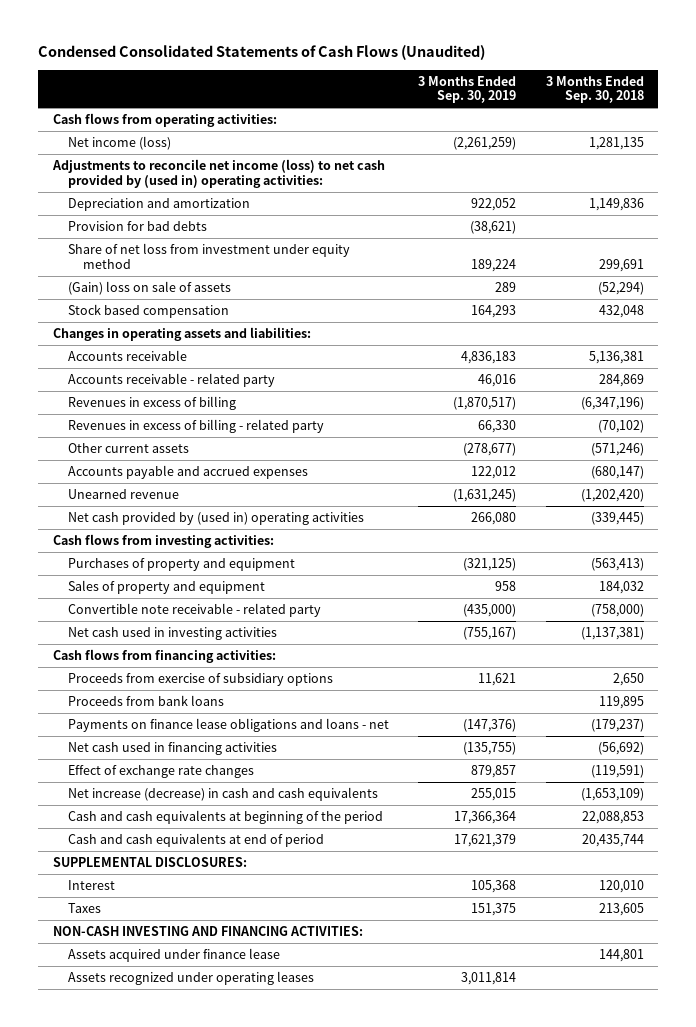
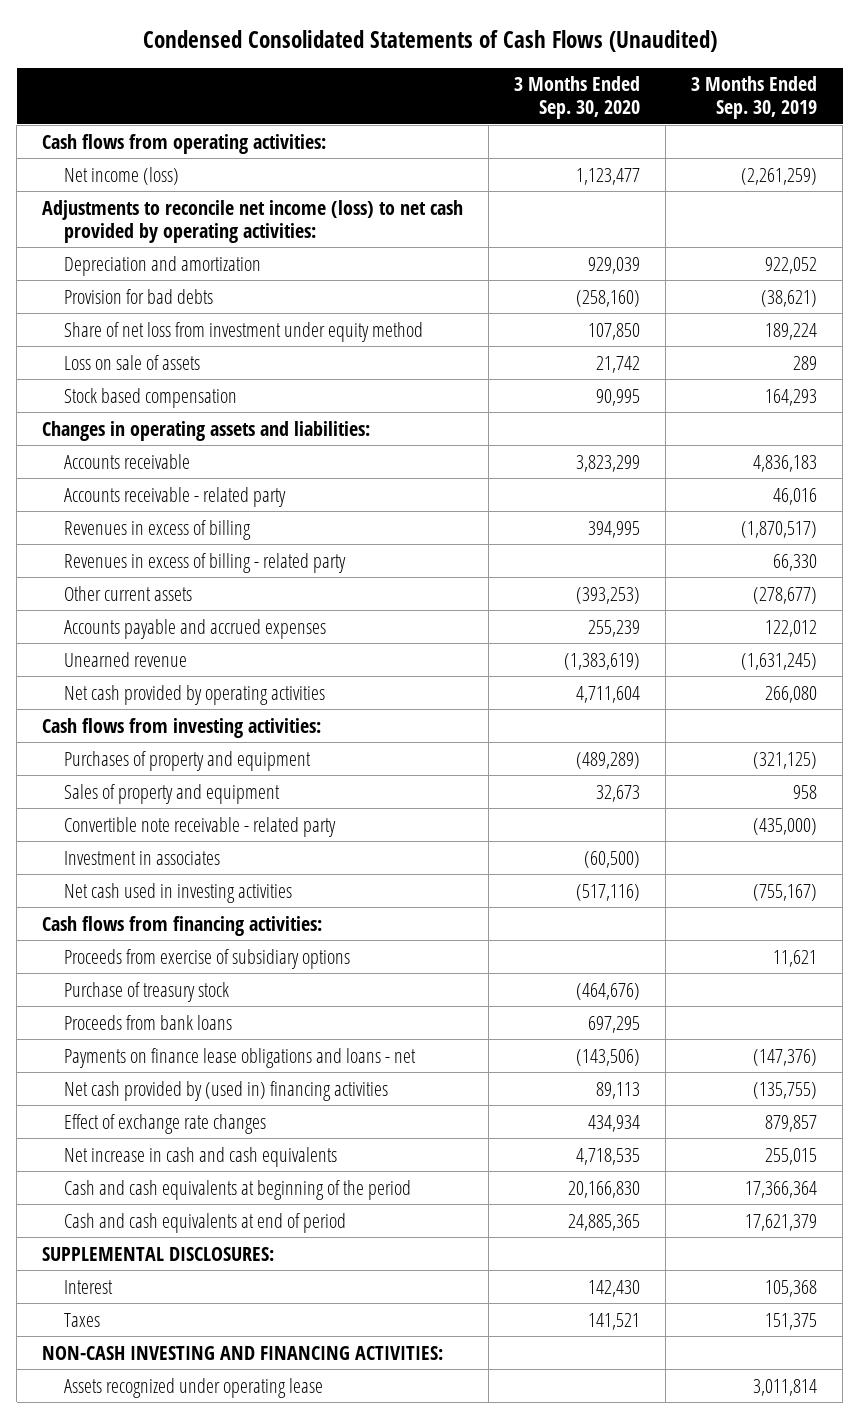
- | 3 Months Ended Sep. 30, 2019 | 3 Months Ended Sep. 30, 2018
+ | 3 Months Ended Sep. 30, 2020 | 3 Months Ended Sep. 30, 2019
- Adjustments to reconcile net income (loss) to net cash provided by (used in) operating activities:
+ Adjustments to reconcile net income (loss) to net cash provided by operating activities:
- (Gain) loss on sale of assets | 289 | (52,294)
+ Loss on sale of assets | 21,742 | 289
- Net cash provided by (used in) operating activities | 266,080 | (339,445)
+ Net cash provided by operating activities | 4,711,604 | 266,080
+ Investment in associates | (60,500) |
+ Purchase of treasury stock | (464,676) |
- Net cash used in financing activities | (135,755) | (56,692)
+ Net cash provided by (used in) financing activities | 89,113 | (135,755)
- Net increase (decrease) in cash and cash equivalents | 255,015 | (1,653,109)
+ Net increase in cash and cash equivalents | 4,718,535 | 255,015
- Assets acquired under finance lease | | 144,801
- Assets recognized under operating leases | 3,011,814 |
+ Assets recognized under operating lease | | 3,011,814

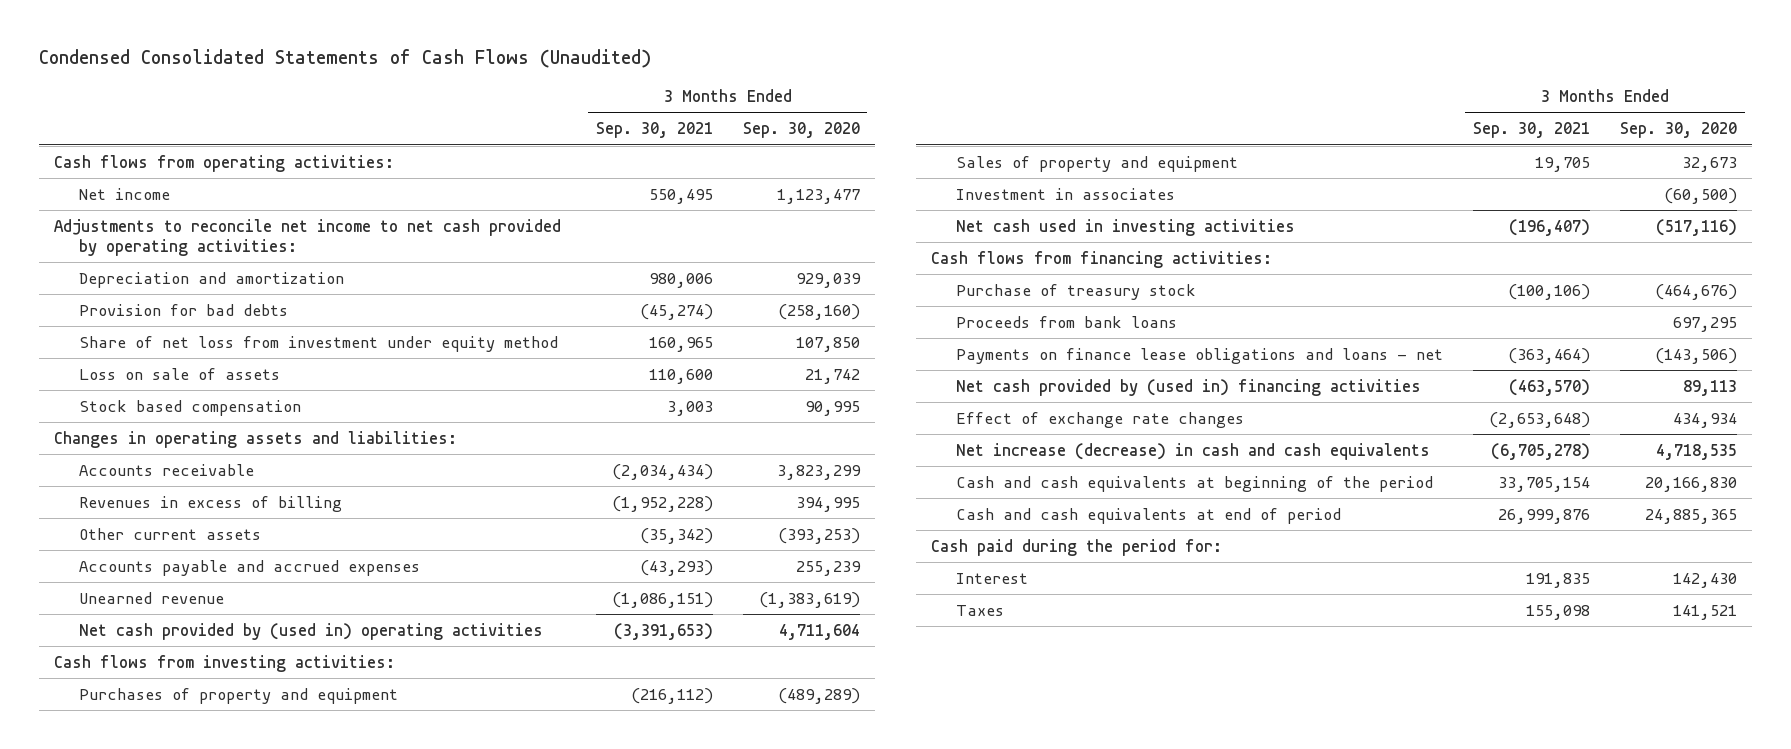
- | 3 Months Ended Sep. 30, 2020 | 3 Months Ended Sep. 30, 2019
+ | 3 Months Ended Sep. 30, 2021 | 3 Months Ended Sep. 30, 2020
- Net income (loss) | 1,123,477 | (2,261,259)
- Adjustments to reconcile net income (loss) to net cash provided by operating activities:
+ Net income | 550,495 | 1,123,477
+ Adjustments to reconcile net income to net cash provided by operating activities:
- Accounts receivable - related party | | 46,016
- Revenues in excess of billing - related party | | 66,330
- Net cash provided by operating activities | 4,711,604 | 266,080
+ Net cash provided by (used in) operating activities | (3,391,653) | 4,711,604
- Convertible note receivable - related party | | (435,000)
- Proceeds from exercise of subsidiary options | | 11,621
- Net increase in cash and cash equivalents | 4,718,535 | 255,015
+ Net increase (decrease) in cash and cash equivalents | (6,705,278) | 4,718,535
- SUPPLEMENTAL DISCLOSURES:
+ Cash paid during the period for:
- NON-CASH INVESTING AND FINANCING ACTIVITIES:
- Assets recognized under operating lease | | 3,011,814

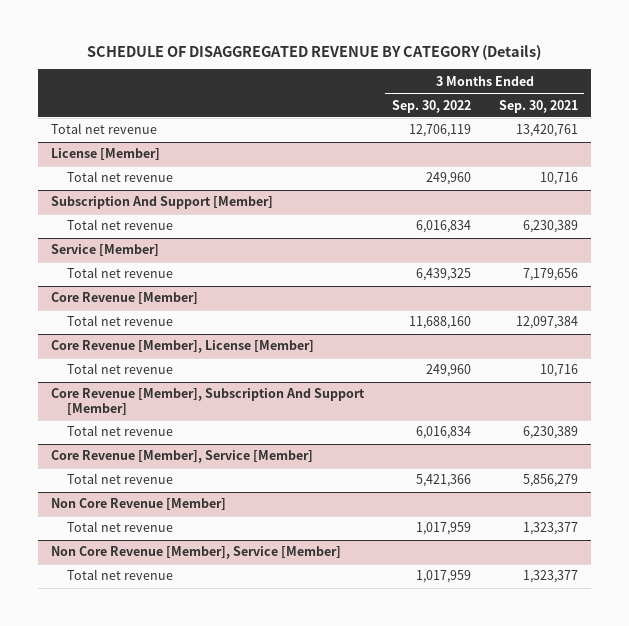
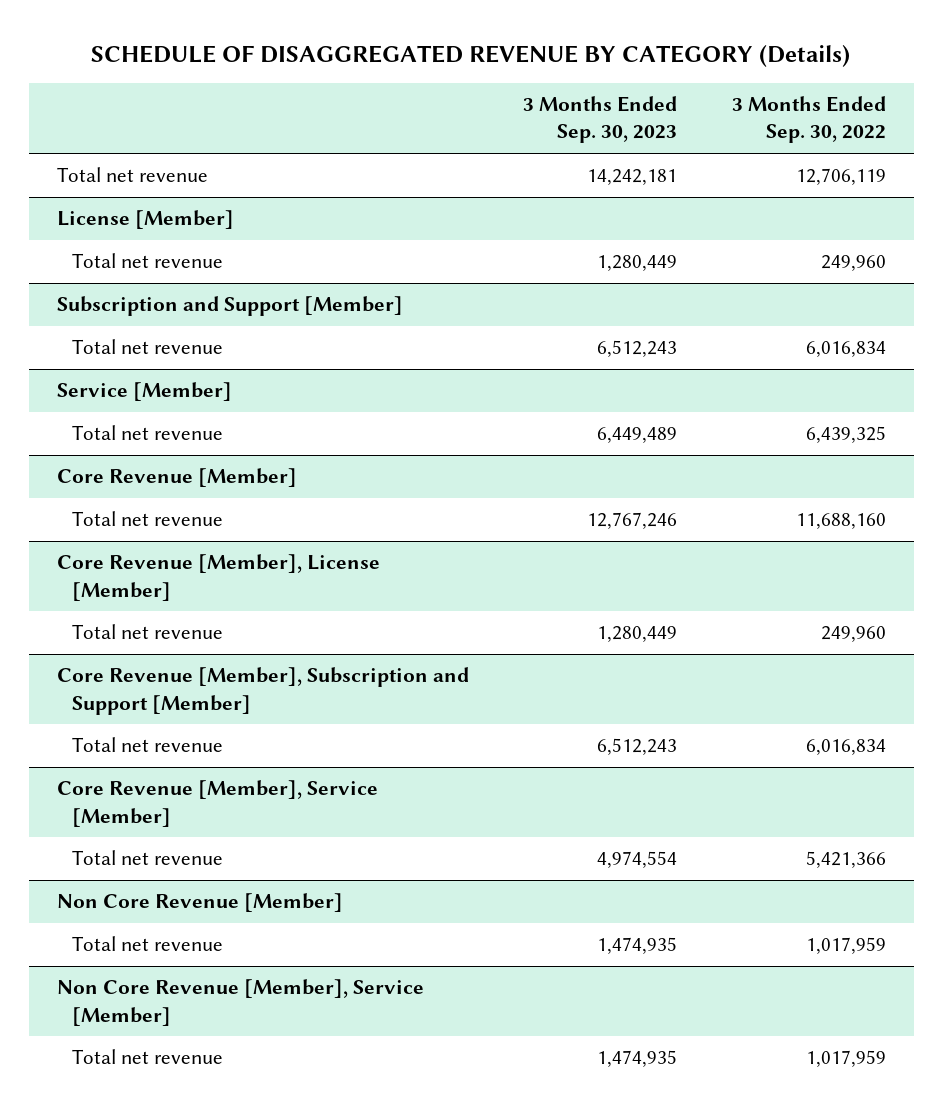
- | 3 Months Ended Sep. 30, 2022 | 3 Months Ended Sep. 30, 2021
+ | 3 Months Ended Sep. 30, 2023 | 3 Months Ended Sep. 30, 2022
- Subscription And Support [Member]
+ Subscription and Support [Member]
- Core Revenue [Member], Subscription And Support [Member]
+ Core Revenue [Member], Subscription and Support [Member]

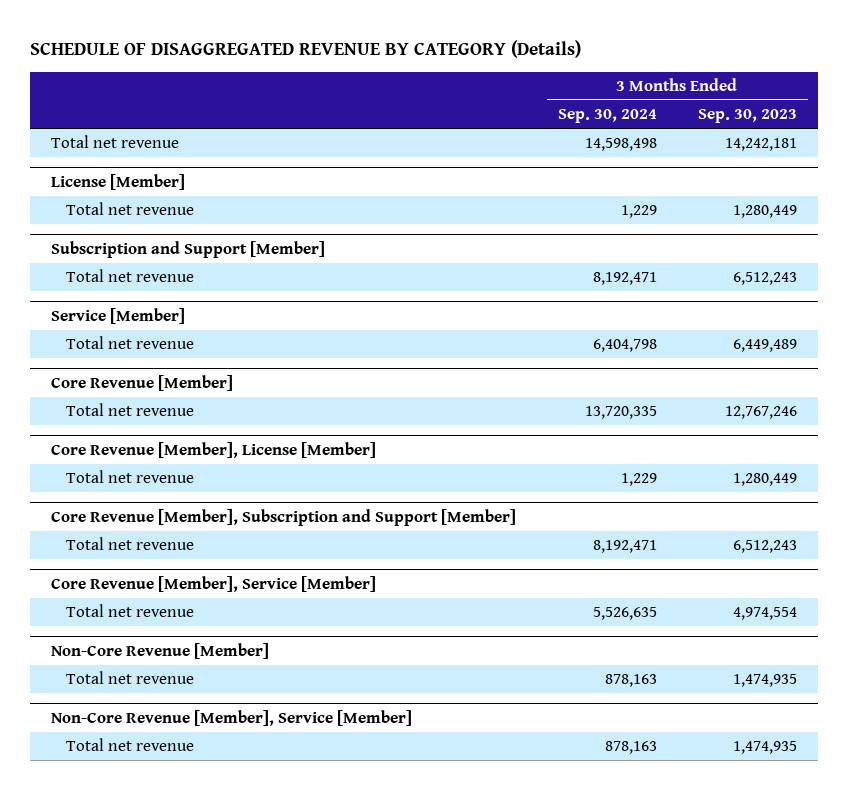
- | 3 Months Ended Sep. 30, 2023 | 3 Months Ended Sep. 30, 2022
+ | 3 Months Ended Sep. 30, 2024 | 3 Months Ended Sep. 30, 2023
- Non Core Revenue [Member]
+ Non-Core Revenue [Member]
- Non Core Revenue [Member], Service [Member]
+ Non-Core Revenue [Member], Service [Member]

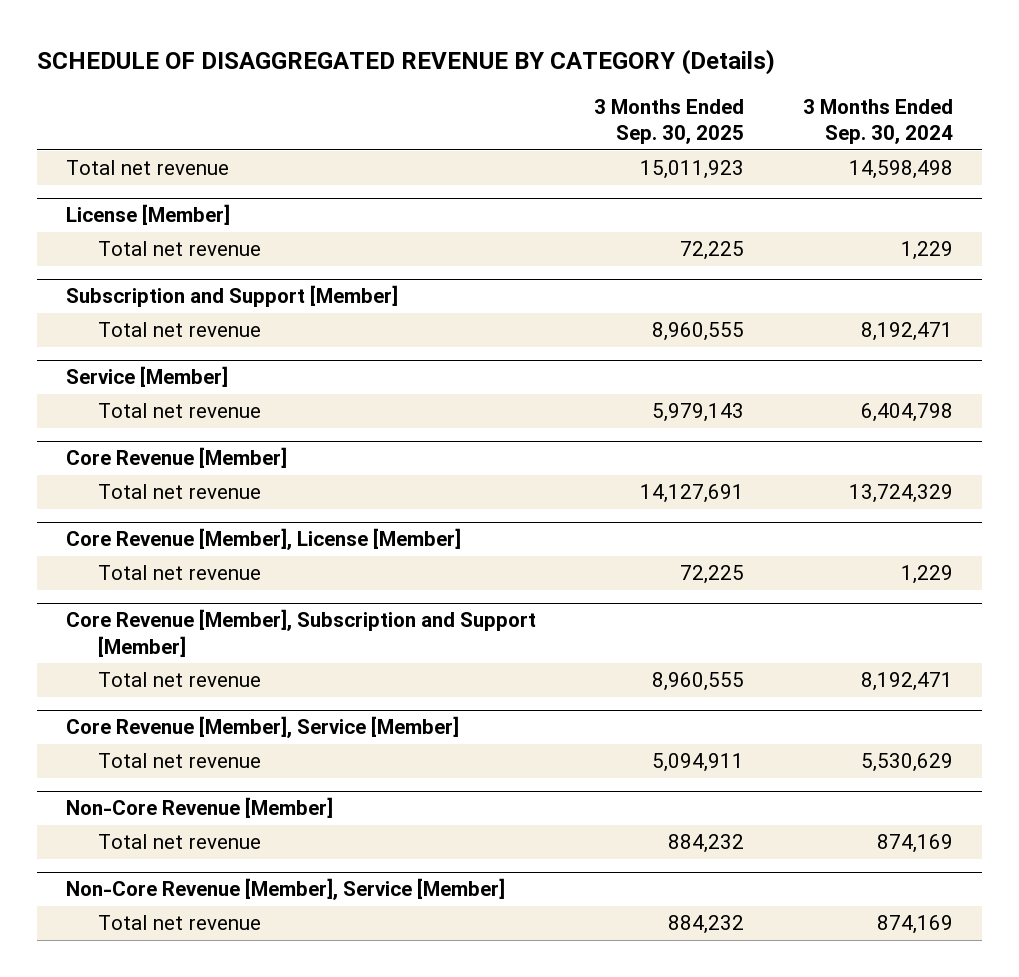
- | 3 Months Ended Sep. 30, 2024 | 3 Months Ended Sep. 30, 2023
+ | 3 Months Ended Sep. 30, 2025 | 3 Months Ended Sep. 30, 2024
@ Core Revenue [Member]
- Total net revenue | 13,720,335 | 12,767,246
+ Total net revenue | 14,127,691 | 13,724,329
@ Core Revenue [Member], Service [Member]
- Total net revenue | 5,526,635 | 4,974,554
+ Total net revenue | 5,094,911 | 5,530,629
@ Non-Core Revenue [Member]
- Total net revenue | 878,163 | 1,474,935
+ Total net revenue | 884,232 | 874,169
@ Non-Core Revenue [Member], Service [Member]
- Total net revenue | 878,163 | 1,474,935
+ Total net revenue | 884,232 | 874,169

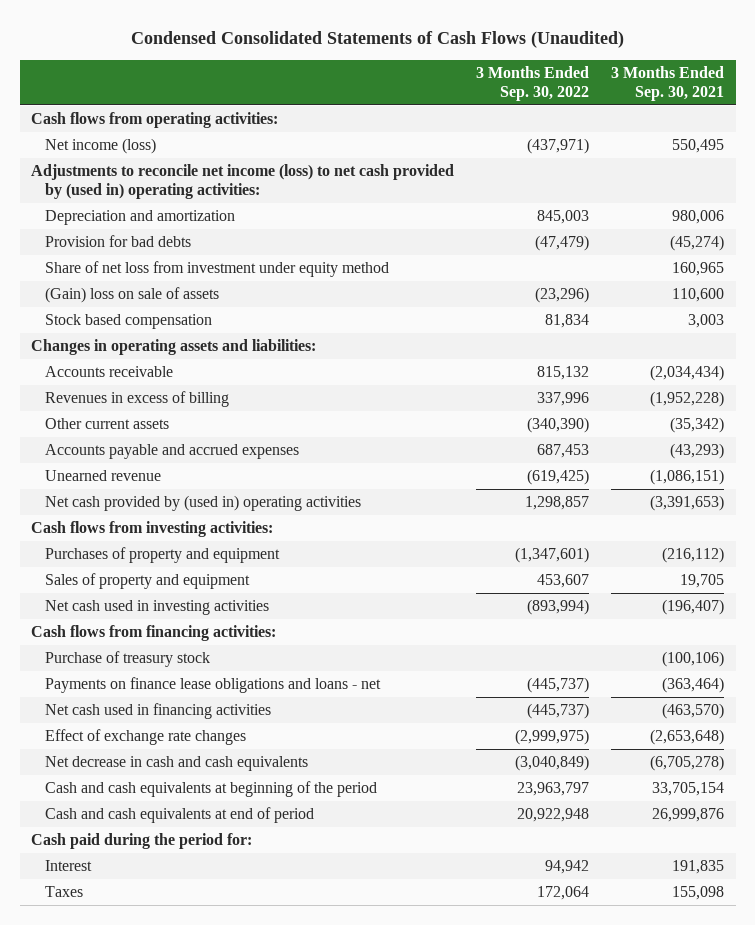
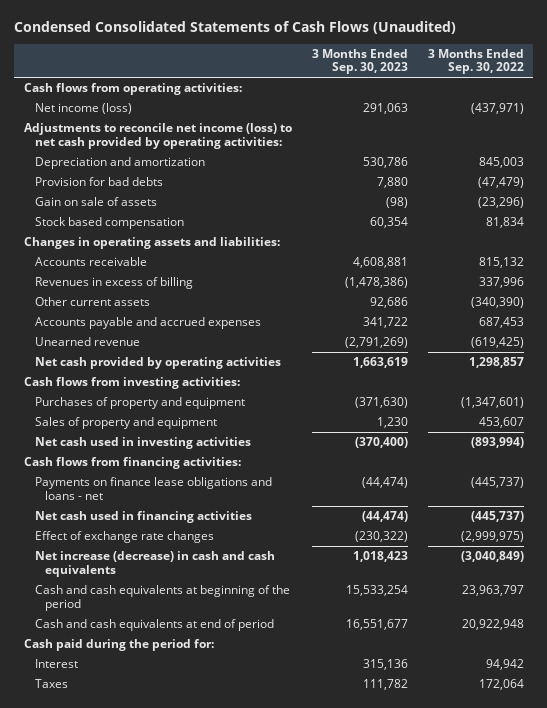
- | 3 Months Ended Sep. 30, 2022 | 3 Months Ended Sep. 30, 2021
+ | 3 Months Ended Sep. 30, 2023 | 3 Months Ended Sep. 30, 2022
- Adjustments to reconcile net income (loss) to net cash provided by (used in) operating activities:
+ Adjustments to reconcile net income (loss) to net cash provided by operating activities:
- Share of net loss from investment under equity method | | 160,965
- (Gain) loss on sale of assets | (23,296) | 110,600
+ Gain on sale of assets | (98) | (23,296)
- Net cash provided by (used in) operating activities | 1,298,857 | (3,391,653)
+ Net cash provided by operating activities | 1,663,619 | 1,298,857
- Purchase of treasury stock | | (100,106)
- Net decrease in cash and cash equivalents | (3,040,849) | (6,705,278)
+ Net increase (decrease) in cash and cash equivalents | 1,018,423 | (3,040,849)

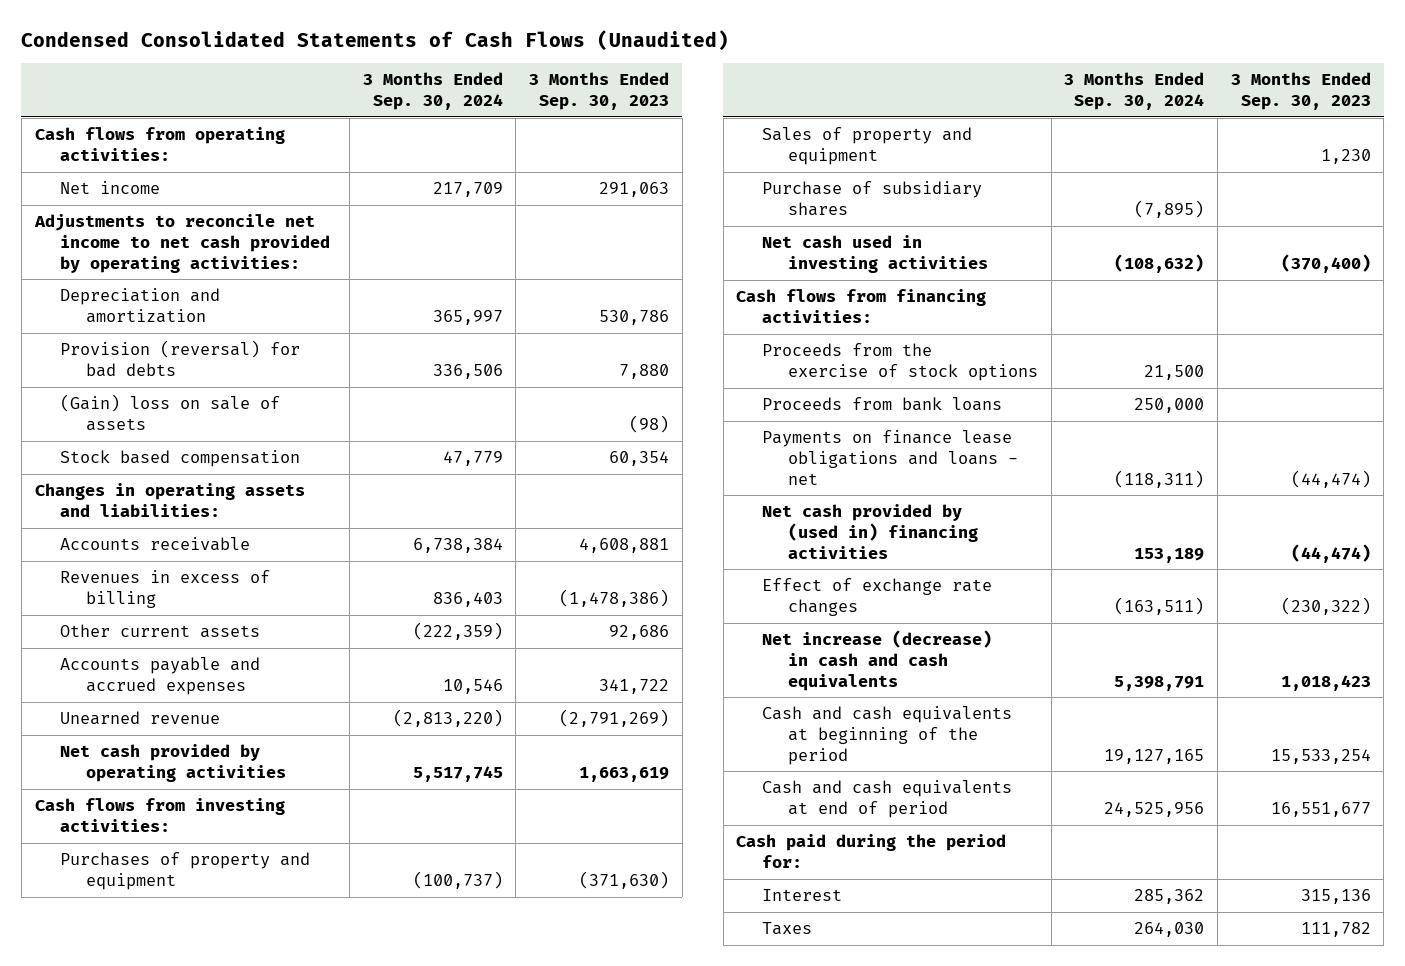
- | 3 Months Ended Sep. 30, 2023 | 3 Months Ended Sep. 30, 2022
+ | 3 Months Ended Sep. 30, 2024 | 3 Months Ended Sep. 30, 2023
- Net income (loss) | 291,063 | (437,971)
- Adjustments to reconcile net income (loss) to net cash provided by operating activities:
+ Net income | 217,709 | 291,063
+ Adjustments to reconcile net income to net cash provided by operating activities:
- Provision for bad debts | 7,880 | (47,479)
- Gain on sale of assets | (98) | (23,296)
+ Provision (reversal) for bad debts | 336,506 | 7,880
+ (Gain) loss on sale of assets | | (98)
+ Purchase of subsidiary shares | (7,895) |
+ Proceeds from the exercise of stock options | 21,500 |
+ Proceeds from bank loans | 250,000 |
- Net cash used in financing activities | (44,474) | (445,737)
+ Net cash provided by (used in) financing activities | 153,189 | (44,474)

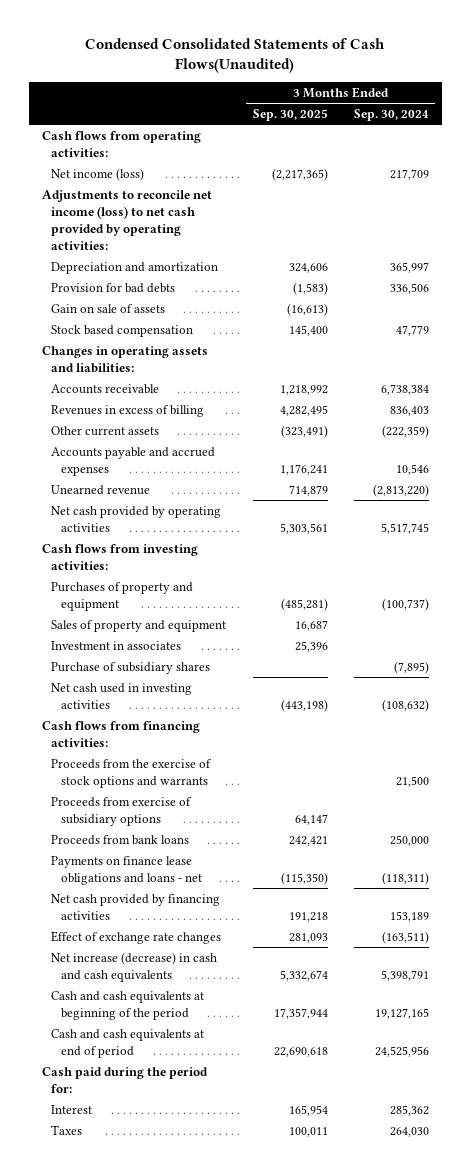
- Condensed Consolidated Statements of Cash Flows (Unaudited)
+ Condensed Consolidated Statements of Cash Flows(Unaudited)
- | 3 Months Ended Sep. 30, 2024 | 3 Months Ended Sep. 30, 2023
+ | 3 Months Ended Sep. 30, 2025 | 3 Months Ended Sep. 30, 2024
- Net income | 217,709 | 291,063
- Adjustments to reconcile net income to net cash provided by operating activities:
+ Net income (loss) | (2,217,365) | 217,709
+ Adjustments to reconcile net income (loss) to net cash provided by operating activities:
- Provision (reversal) for bad debts | 336,506 | 7,880
- (Gain) loss on sale of assets | | (98)
+ Provision for bad debts | (1,583) | 336,506
+ Gain on sale of assets | (16,613) |
+ Investment in associates | 25,396 |
- Proceeds from the exercise of stock options | 21,500 |
+ Proceeds from the exercise of stock options and warrants | | 21,500
+ Proceeds from exercise of subsidiary options | 64,147 |
- Net cash provided by (used in) financing activities | 153,189 | (44,474)
+ Net cash provided by financing activities | 191,218 | 153,189

